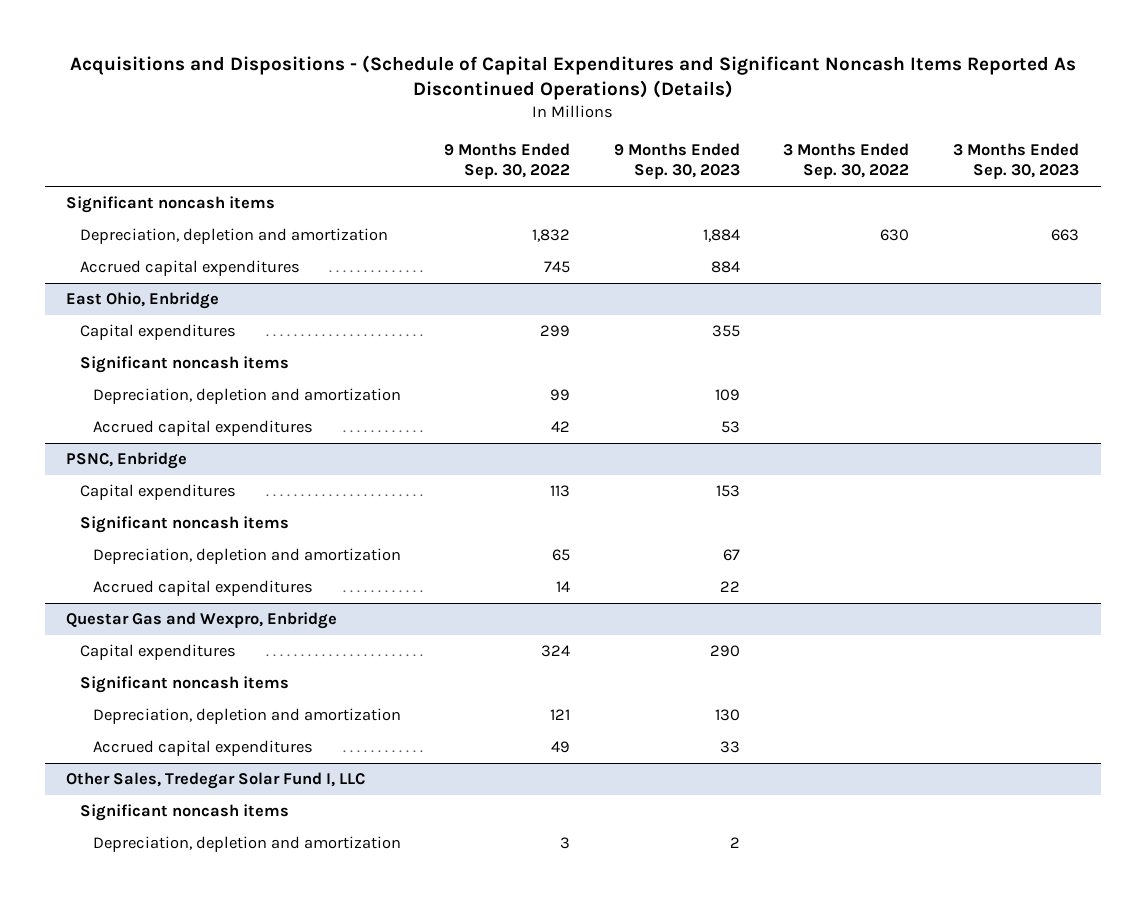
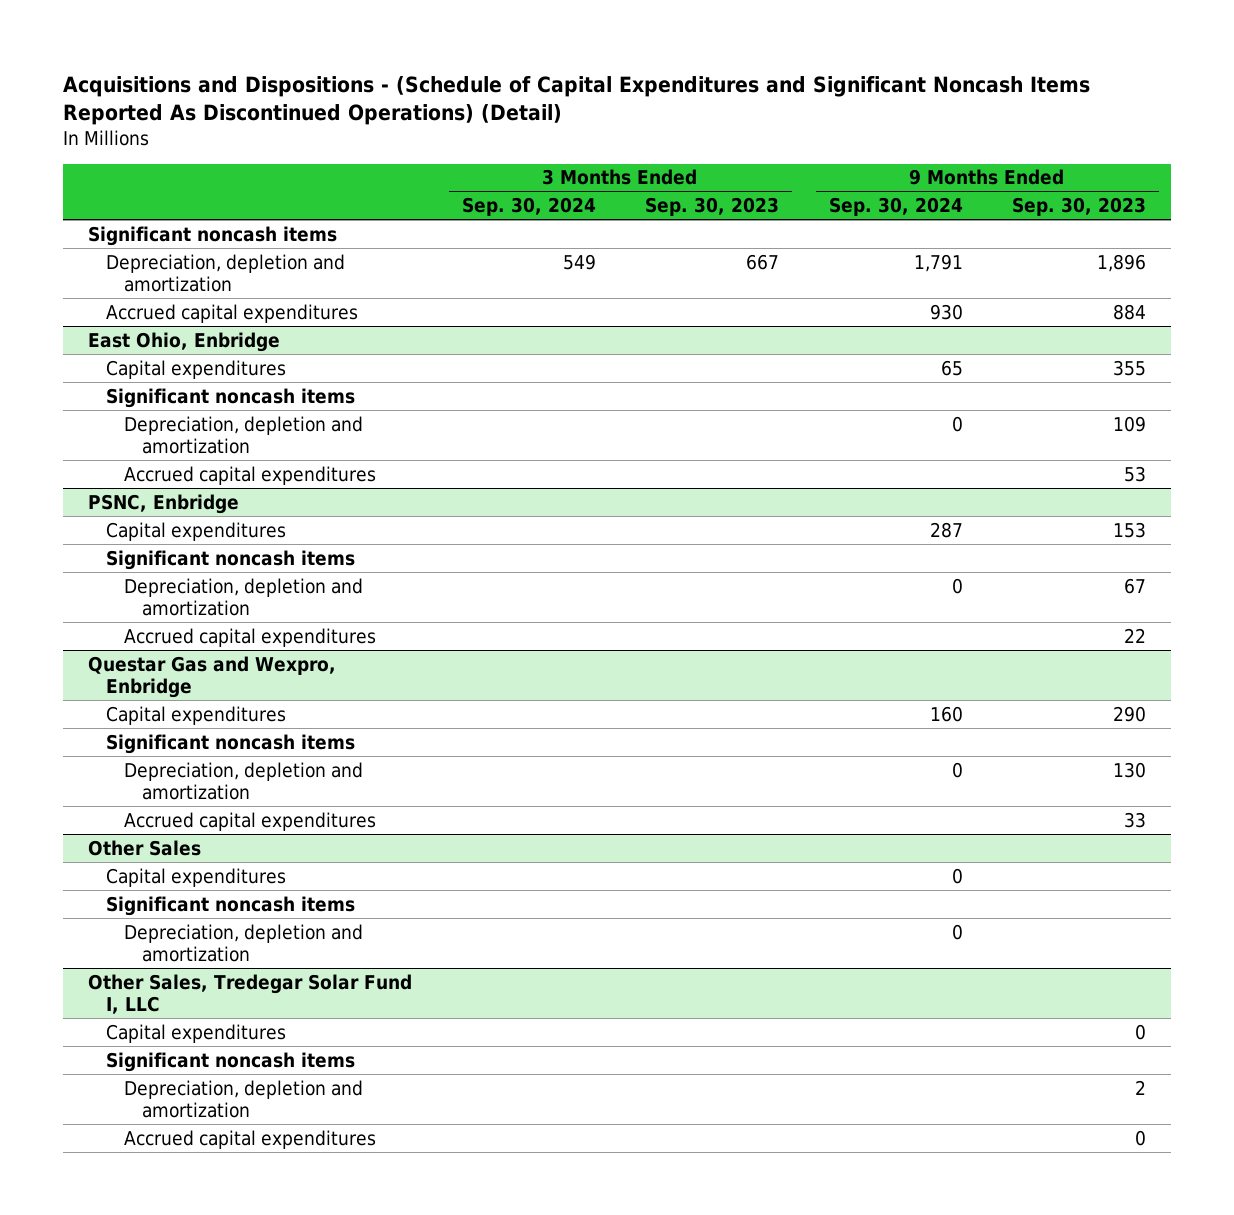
- Acquisitions and Dispositions - (Schedule of Capital Expenditures and Significant Noncash Items Reported As Discontinued Operations) (Details)
+ Acquisitions and Dispositions - (Schedule of Capital Expenditures and Significant Noncash Items Reported As Discontinued Operations) (Detail)
- | 9 Months Ended Sep. 30, 2022 | 9 Months Ended Sep. 30, 2023 | 3 Months Ended Sep. 30, 2022 | 3 Months Ended Sep. 30, 2023
+ | 3 Months Ended Sep. 30, 2024 | 3 Months Ended Sep. 30, 2023 | 9 Months Ended Sep. 30, 2024 | 9 Months Ended Sep. 30, 2023
- Depreciation, depletion and amortization | 1,832 | 1,884 | 630 | 663
+ Depreciation, depletion and amortization | 549 | 667 | 1,791 | 1,896
+ Other Sales
+ Capital expenditures | | | 0 |
+ Significant noncash items
+ Depreciation, depletion and amortization | | | 0 |
@ Other Sales, Tredegar Solar Fund I, LLC
+ Capital expenditures | | | | 0
+ Accrued capital expenditures | | | | 0

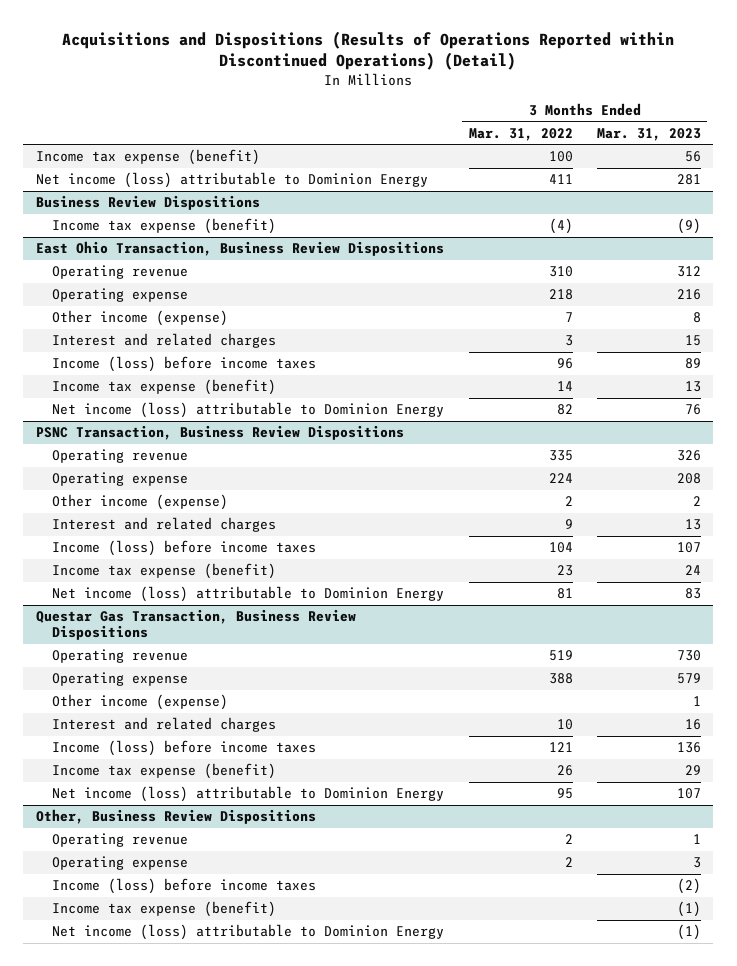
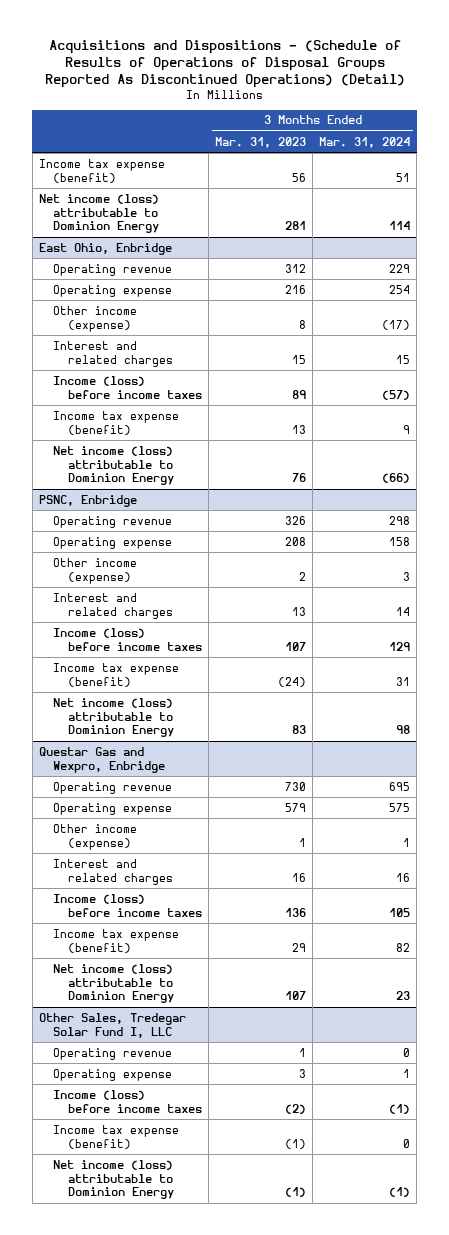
- Acquisitions and Dispositions (Results of Operations Reported within Discontinued Operations) (Detail)
+ Acquisitions and Dispositions - (Schedule of Results of Operations of Disposal Groups Reported As Discontinued Operations) (Detail)
- | 3 Months Ended Mar. 31, 2022 | 3 Months Ended Mar. 31, 2023
+ | 3 Months Ended Mar. 31, 2023 | 3 Months Ended Mar. 31, 2024
- Business Review Dispositions
- Income tax expense (benefit) | (4) | (9)
- East Ohio Transaction, Business Review Dispositions
+ East Ohio, Enbridge
- PSNC Transaction, Business Review Dispositions
+ PSNC, Enbridge
- Income tax expense (benefit) | 23 | 24
+ Income tax expense (benefit) | (24) | 31
- Questar Gas Transaction, Business Review Dispositions
+ Questar Gas and Wexpro, Enbridge
- Other, Business Review Dispositions
+ Other Sales, Tredegar Solar Fund I, LLC

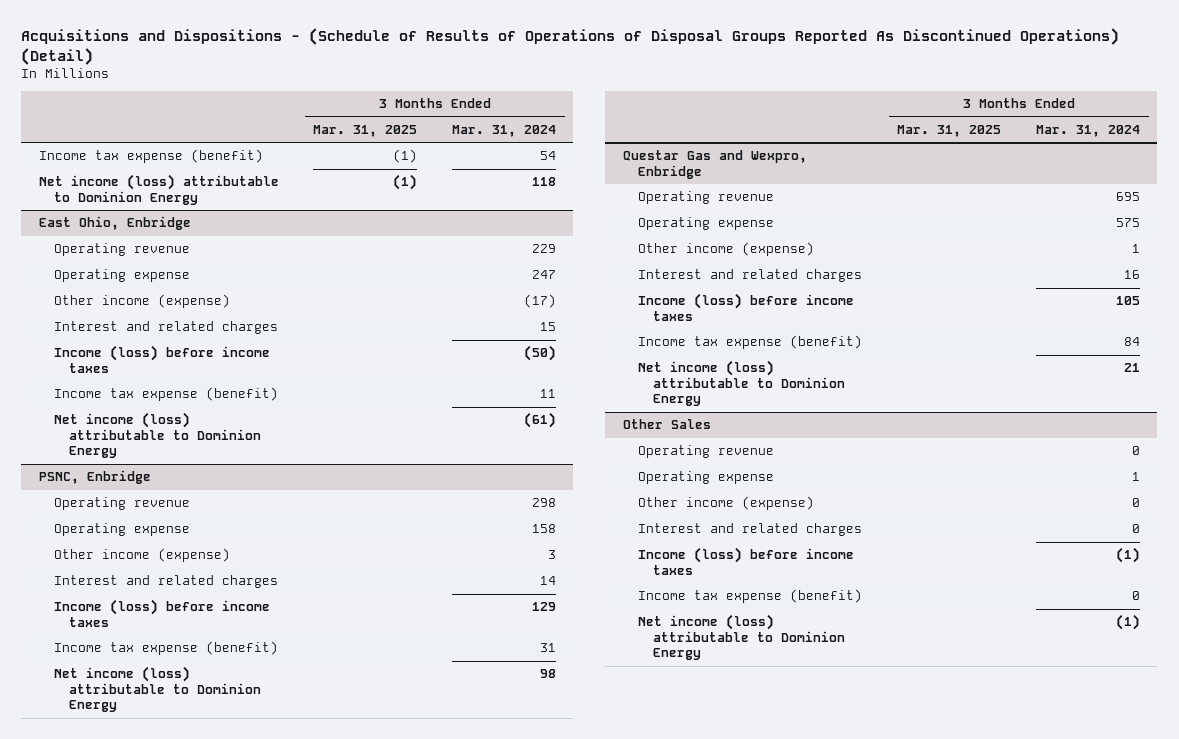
- | 3 Months Ended Mar. 31, 2023 | 3 Months Ended Mar. 31, 2024
+ | 3 Months Ended Mar. 31, 2025 | 3 Months Ended Mar. 31, 2024
- Income tax expense (benefit) | 56 | 51
- Net income (loss) attributable to Dominion Energy | 281 | 114
+ Income tax expense (benefit) | (1) | 54
+ Net income (loss) attributable to Dominion Energy | (1) | 118
@ East Ohio, Enbridge
- Operating expense | 216 | 254
+ Operating expense | | 247
- Income (loss) before income taxes | 89 | (57)
- Income tax expense (benefit) | 13 | 9
- Net income (loss) attributable to Dominion Energy | 76 | (66)
+ Income (loss) before income taxes | | (50)
+ Income tax expense (benefit) | | 11
+ Net income (loss) attributable to Dominion Energy | | (61)
@ Questar Gas and Wexpro, Enbridge
- Income tax expense (benefit) | 29 | 82
- Net income (loss) attributable to Dominion Energy | 107 | 23
- Other Sales, Tredegar Solar Fund I, LLC
@ Questar Gas and Wexpro, Enbridge
+ Income tax expense (benefit) | | 84
+ Net income (loss) attributable to Dominion Energy | | 21
+ Other Sales
+ Other income (expense) | | 0
+ Interest and related charges | | 0

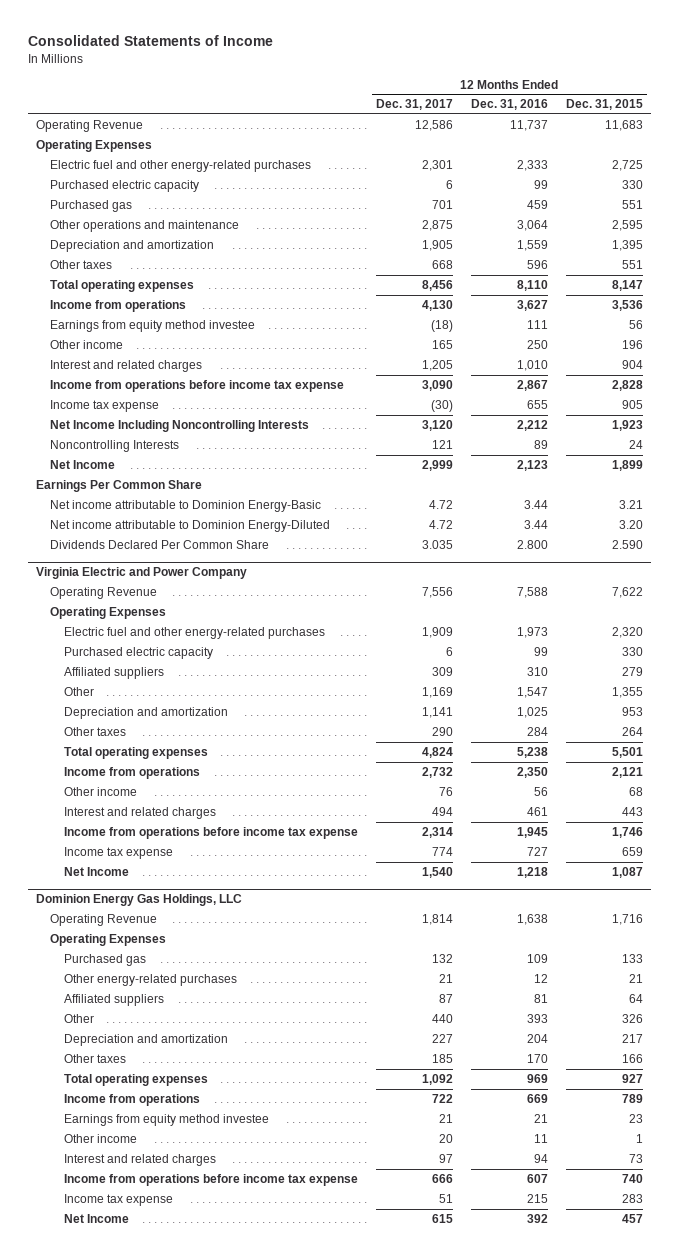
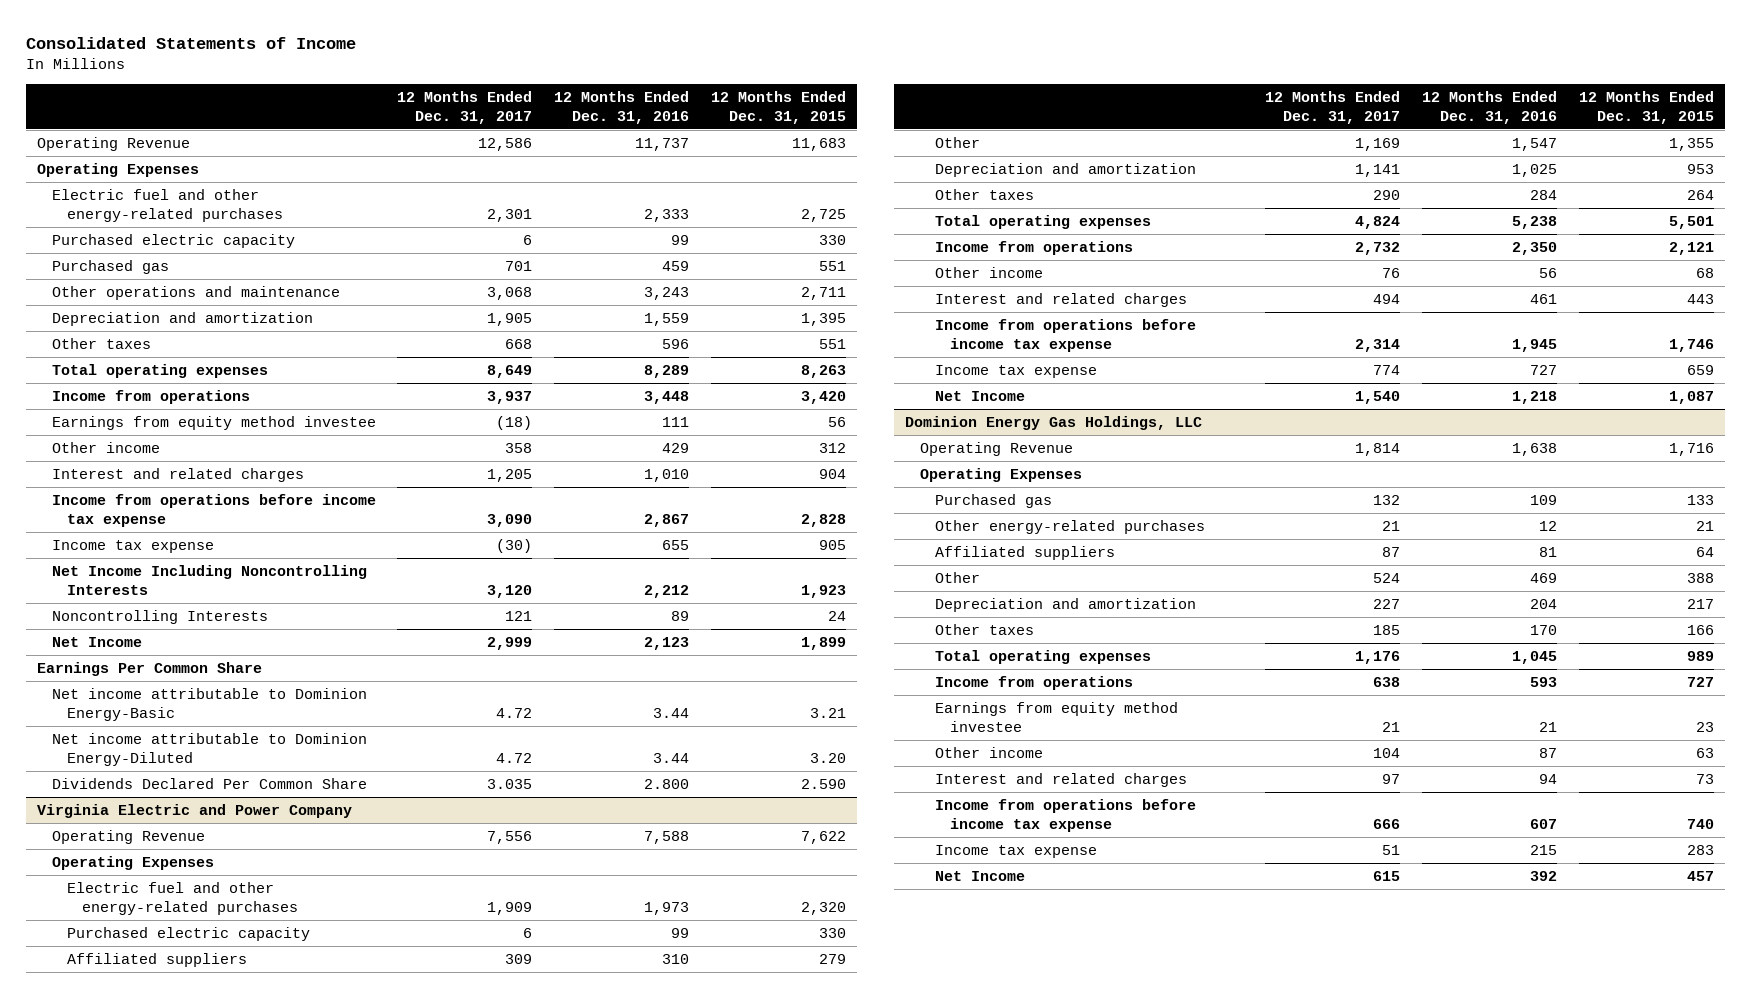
- Other operations and maintenance | 2,875 | 3,064 | 2,595
+ Other operations and maintenance | 3,068 | 3,243 | 2,711
- Total operating expenses | 8,456 | 8,110 | 8,147
- Income from operations | 4,130 | 3,627 | 3,536
+ Total operating expenses | 8,649 | 8,289 | 8,263
+ Income from operations | 3,937 | 3,448 | 3,420
- Other income | 165 | 250 | 196
+ Other income | 358 | 429 | 312
@ Dominion Energy Gas Holdings, LLC
- Other | 440 | 393 | 326
+ Other | 524 | 469 | 388
- Total operating expenses | 1,092 | 969 | 927
- Income from operations | 722 | 669 | 789
+ Total operating expenses | 1,176 | 1,045 | 989
+ Income from operations | 638 | 593 | 727
- Other income | 20 | 11 | 1
+ Other income | 104 | 87 | 63

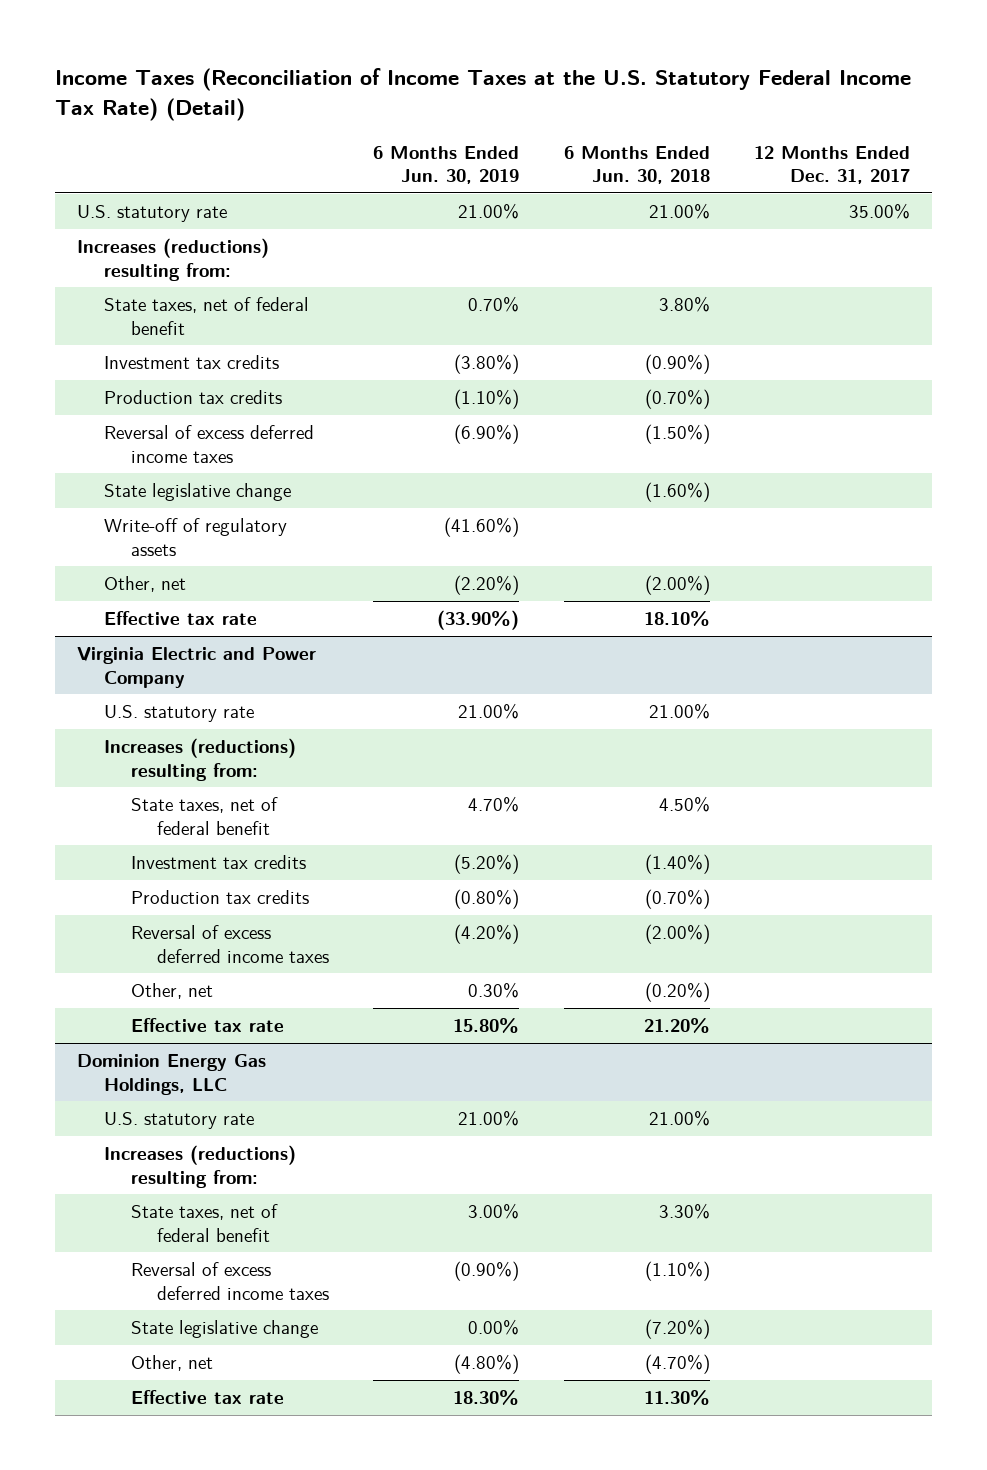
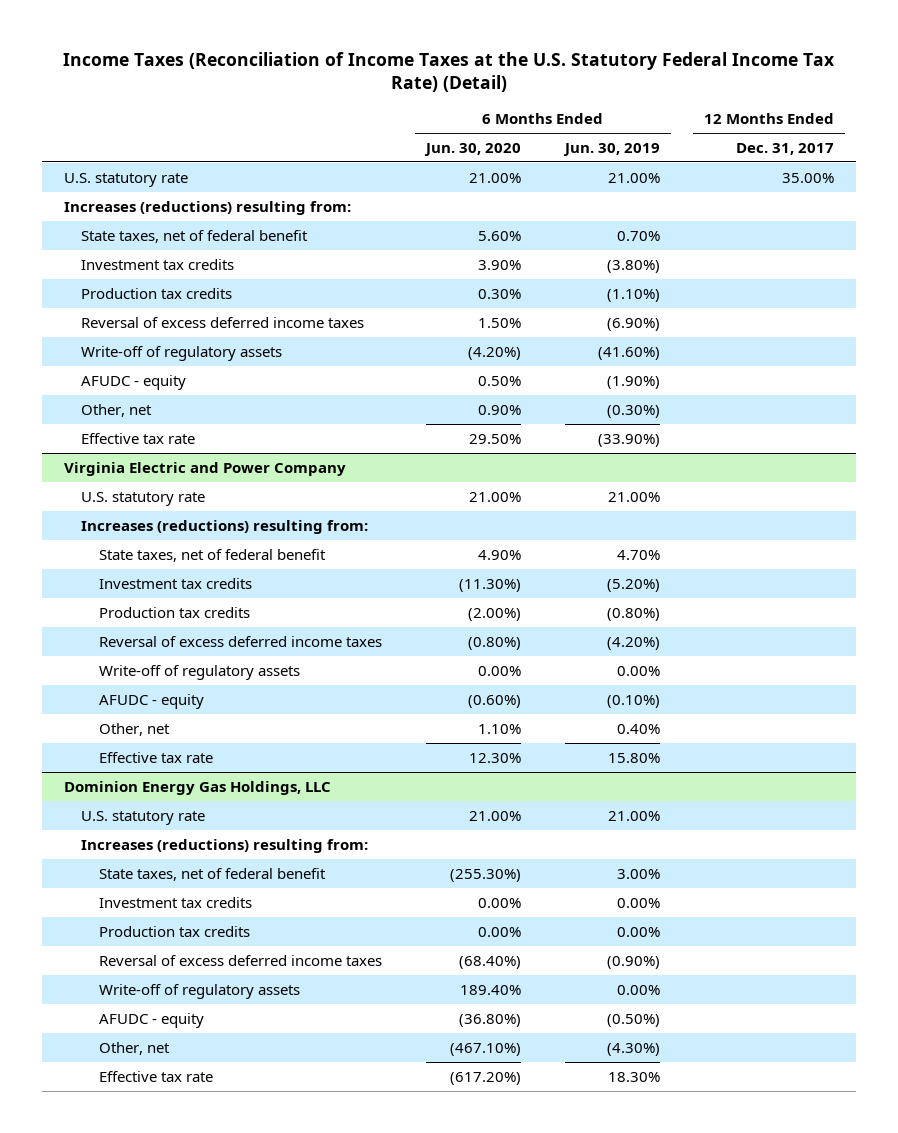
- | 6 Months Ended Jun. 30, 2019 | 6 Months Ended Jun. 30, 2018 | 12 Months Ended Dec. 31, 2017
+ | 6 Months Ended Jun. 30, 2020 | 6 Months Ended Jun. 30, 2019 | 12 Months Ended Dec. 31, 2017
- State legislative change | | (1.60%) |
- Other, net | (2.20%) | (2.00%) |
+ AFUDC - equity | 0.50% | (1.90%) |
+ Other, net | 0.90% | (0.30%) |
@ Virginia Electric and Power Company
- Other, net | 0.30% | (0.20%) |
+ Write-off of regulatory assets | 0.00% | 0.00% |
+ AFUDC - equity | (0.60%) | (0.10%) |
+ Other, net | 1.10% | 0.40% |
@ Dominion Energy Gas Holdings, LLC
+ Investment tax credits | 0.00% | 0.00% |
+ Production tax credits | 0.00% | 0.00% |
- State legislative change | 0.00% | (7.20%) |
- Other, net | (4.80%) | (4.70%) |
+ Write-off of regulatory assets | 189.40% | 0.00% |
+ AFUDC - equity | (36.80%) | (0.50%) |
+ Other, net | (467.10%) | (4.30%) |

